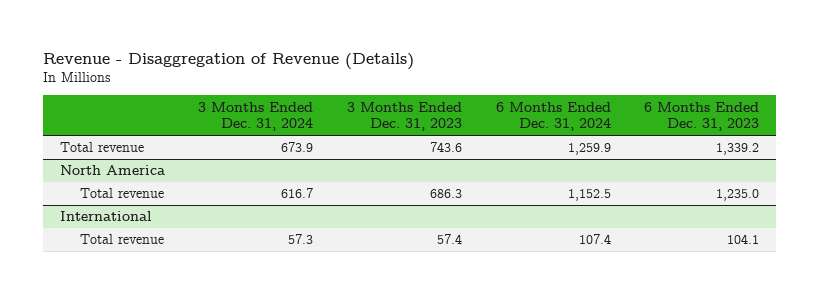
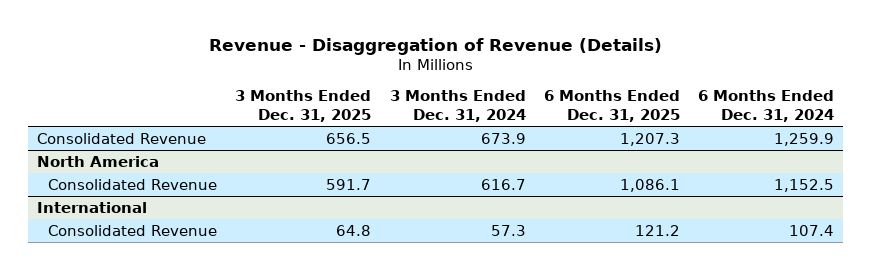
- | 3 Months Ended Dec. 31, 2024 | 3 Months Ended Dec. 31, 2023 | 6 Months Ended Dec. 31, 2024 | 6 Months Ended Dec. 31, 2023
+ | 3 Months Ended Dec. 31, 2025 | 3 Months Ended Dec. 31, 2024 | 6 Months Ended Dec. 31, 2025 | 6 Months Ended Dec. 31, 2024
- Total revenue | 673.9 | 743.6 | 1,259.9 | 1,339.2
+ Consolidated Revenue | 656.5 | 673.9 | 1,207.3 | 1,259.9
@ North America
- Total revenue | 616.7 | 686.3 | 1,152.5 | 1,235.0
+ Consolidated Revenue | 591.7 | 616.7 | 1,086.1 | 1,152.5
@ International
- Total revenue | 57.3 | 57.4 | 107.4 | 104.1
+ Consolidated Revenue | 64.8 | 57.3 | 121.2 | 107.4

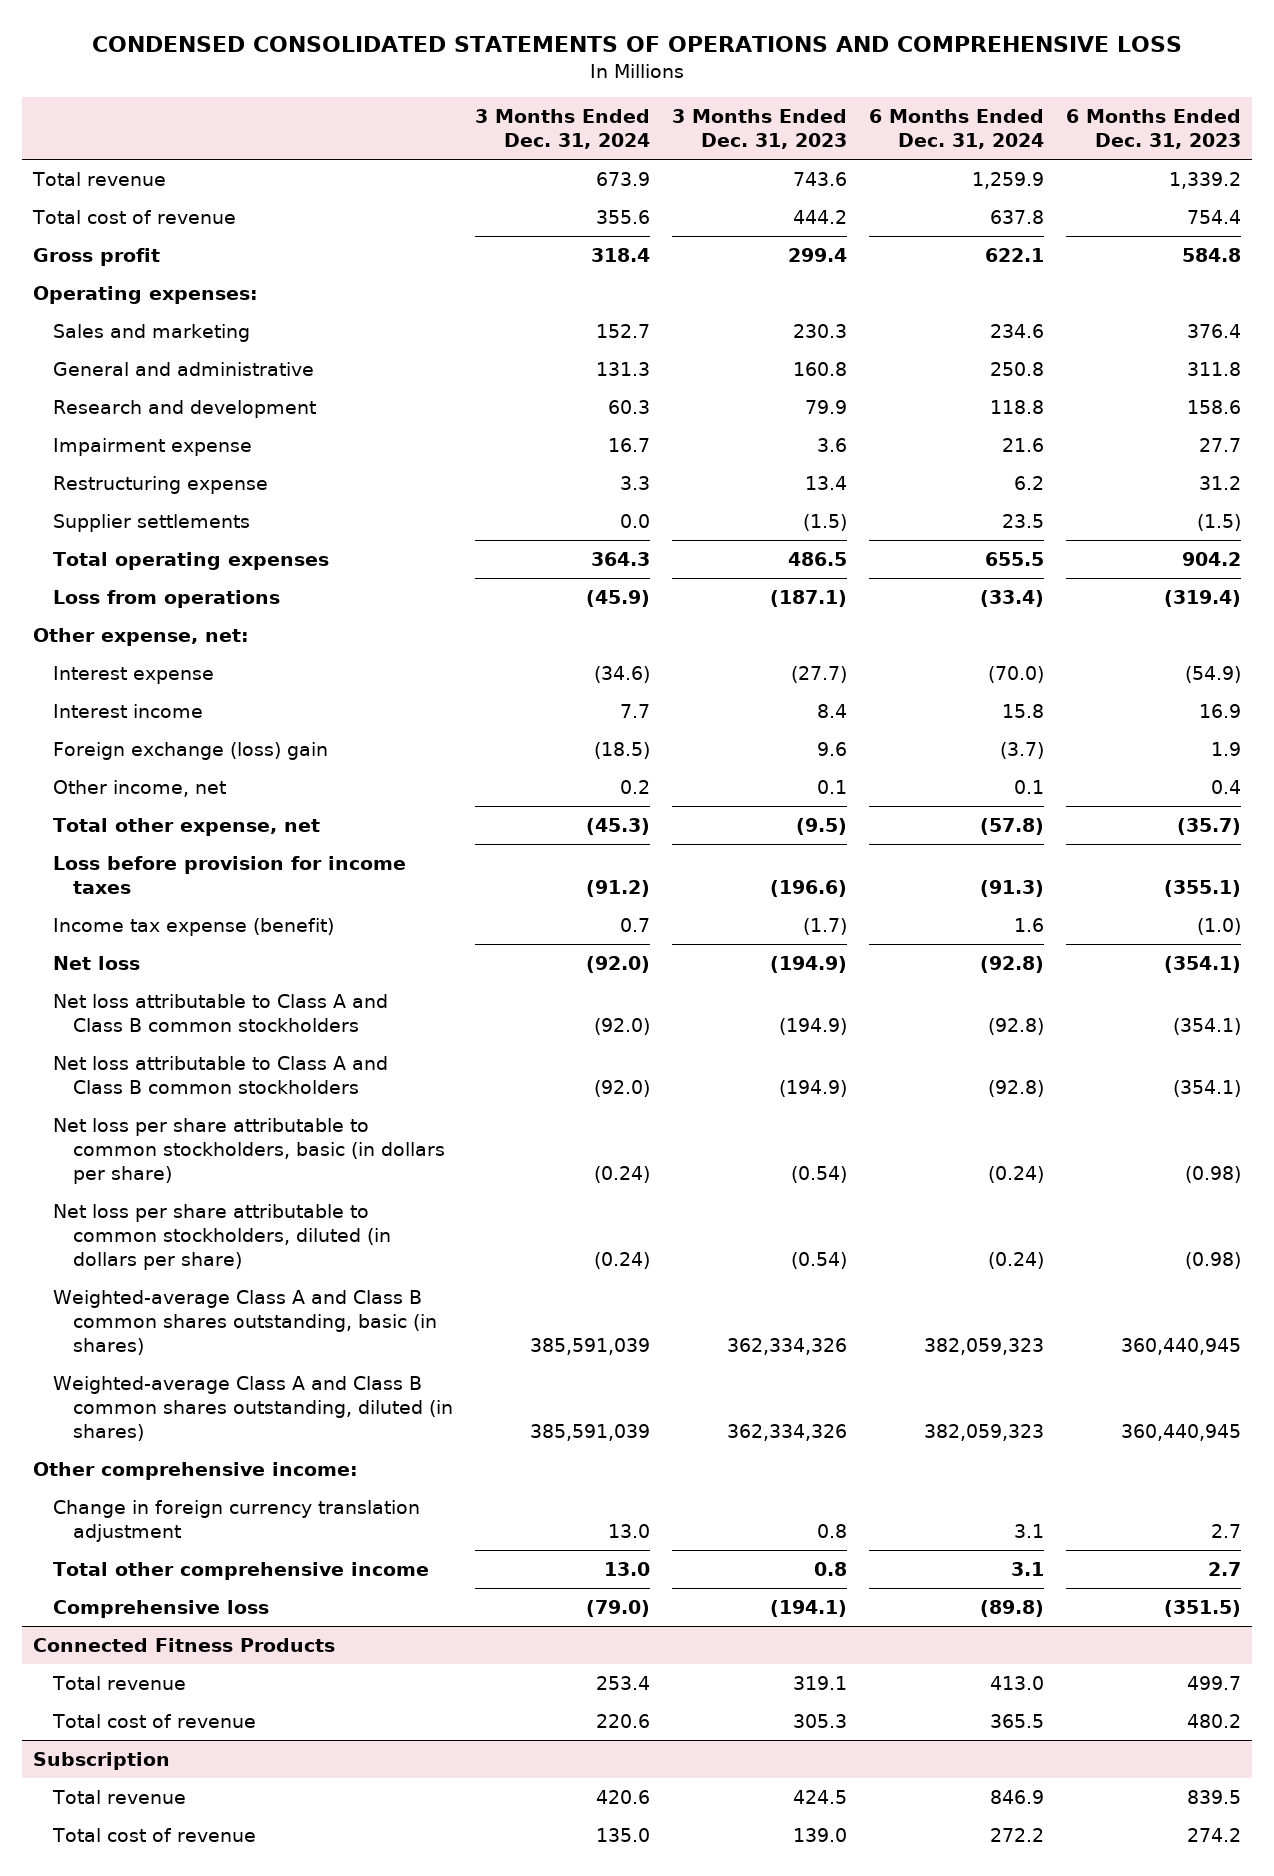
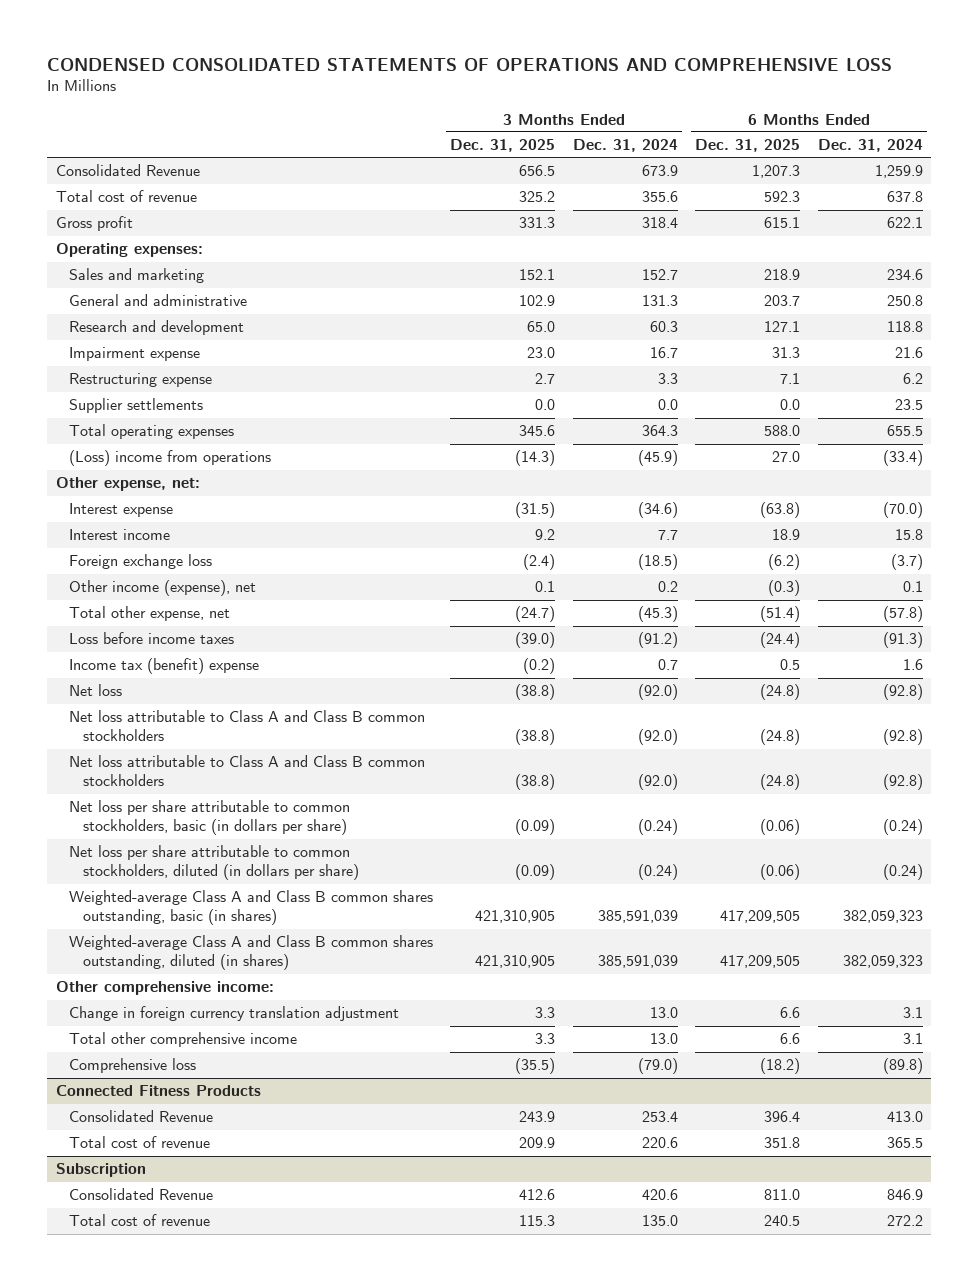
- | 3 Months Ended Dec. 31, 2024 | 3 Months Ended Dec. 31, 2023 | 6 Months Ended Dec. 31, 2024 | 6 Months Ended Dec. 31, 2023
+ | 3 Months Ended Dec. 31, 2025 | 3 Months Ended Dec. 31, 2024 | 6 Months Ended Dec. 31, 2025 | 6 Months Ended Dec. 31, 2024
- Total revenue | 673.9 | 743.6 | 1,259.9 | 1,339.2
+ Consolidated Revenue | 656.5 | 673.9 | 1,207.3 | 1,259.9
- Loss from operations | (45.9) | (187.1) | (33.4) | (319.4)
+ (Loss) income from operations | (14.3) | (45.9) | 27.0 | (33.4)
- Foreign exchange (loss) gain | (18.5) | 9.6 | (3.7) | 1.9
- Other income, net | 0.2 | 0.1 | 0.1 | 0.4
+ Foreign exchange loss | (2.4) | (18.5) | (6.2) | (3.7)
+ Other income (expense), net | 0.1 | 0.2 | (0.3) | 0.1
- Loss before provision for income taxes | (91.2) | (196.6) | (91.3) | (355.1)
- Income tax expense (benefit) | 0.7 | (1.7) | 1.6 | (1.0)
+ Loss before income taxes | (39.0) | (91.2) | (24.4) | (91.3)
+ Income tax (benefit) expense | (0.2) | 0.7 | 0.5 | 1.6
@ Connected Fitness Products
- Total revenue | 253.4 | 319.1 | 413.0 | 499.7
+ Consolidated Revenue | 243.9 | 253.4 | 396.4 | 413.0
@ Subscription
- Total revenue | 420.6 | 424.5 | 846.9 | 839.5
+ Consolidated Revenue | 412.6 | 420.6 | 811.0 | 846.9

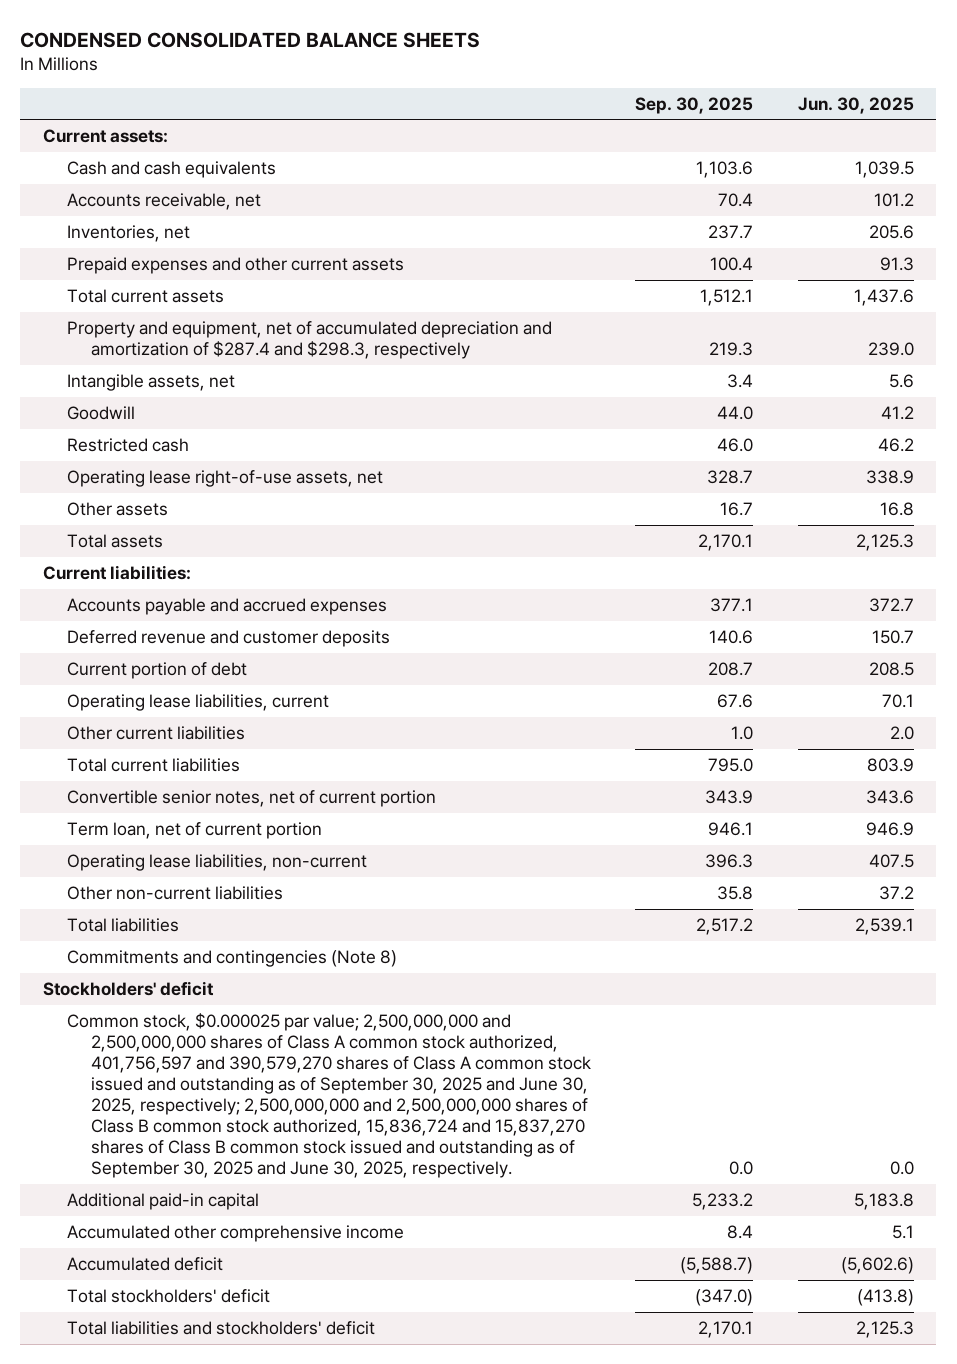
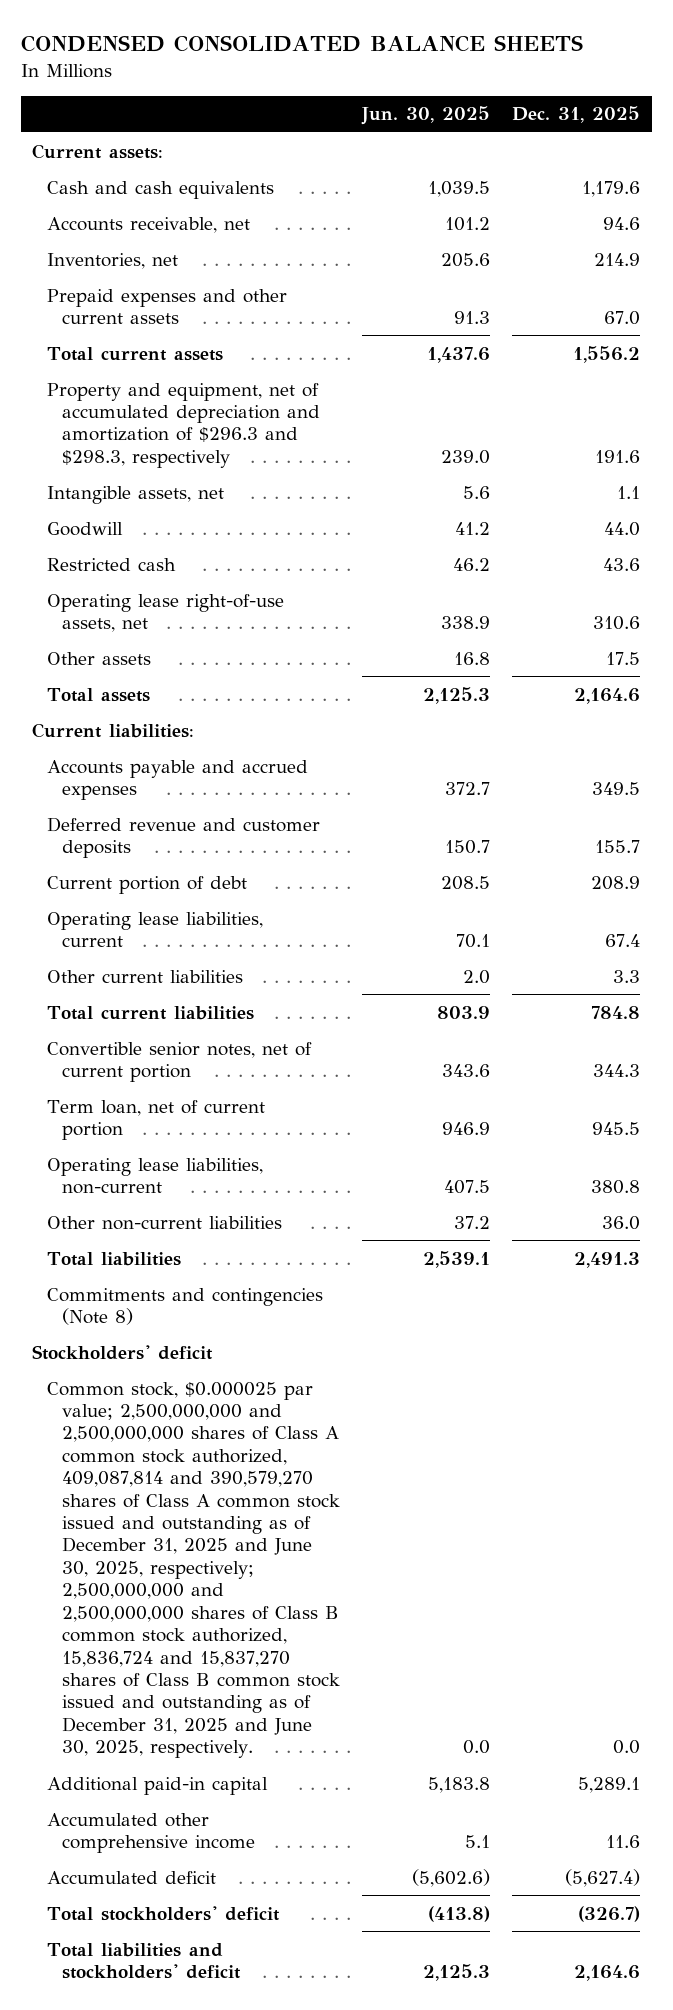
- | Sep. 30, 2025 | Jun. 30, 2025
+ | Jun. 30, 2025 | Dec. 31, 2025
- Property and equipment, net of accumulated depreciation and amortization of $287.4 and $298.3, respectively | 219.3 | 239.0
+ Property and equipment, net of accumulated depreciation and amortization of $296.3 and $298.3, respectively | 239.0 | 191.6
- Common stock, $0.000025 par value; 2,500,000,000 and 2,500,000,000 shares of Class A common stock authorized, 401,756,597 and 390,579,270 shares of Class A common stock issued and outstanding as of September 30, 2025 and June 30, 2025, respectively; 2,500,000,000 and 2,500,000,000 shares of Class B common stock authorized, 15,836,724 and 15,837,270 shares of Class B common stock issued and outstanding as of September 30, 2025 and June 30, 2025, respectively. | 0.0 | 0.0
+ Common stock, $0.000025 par value; 2,500,000,000 and 2,500,000,000 shares of Class A common stock authorized, 409,087,814 and 390,579,270 shares of Class A common stock issued and outstanding as of December 31, 2025 and June 30, 2025, respectively; 2,500,000,000 and 2,500,000,000 shares of Class B common stock authorized, 15,836,724 and 15,837,270 shares of Class B common stock issued and outstanding as of December 31, 2025 and June 30, 2025, respectively. | 0.0 | 0.0

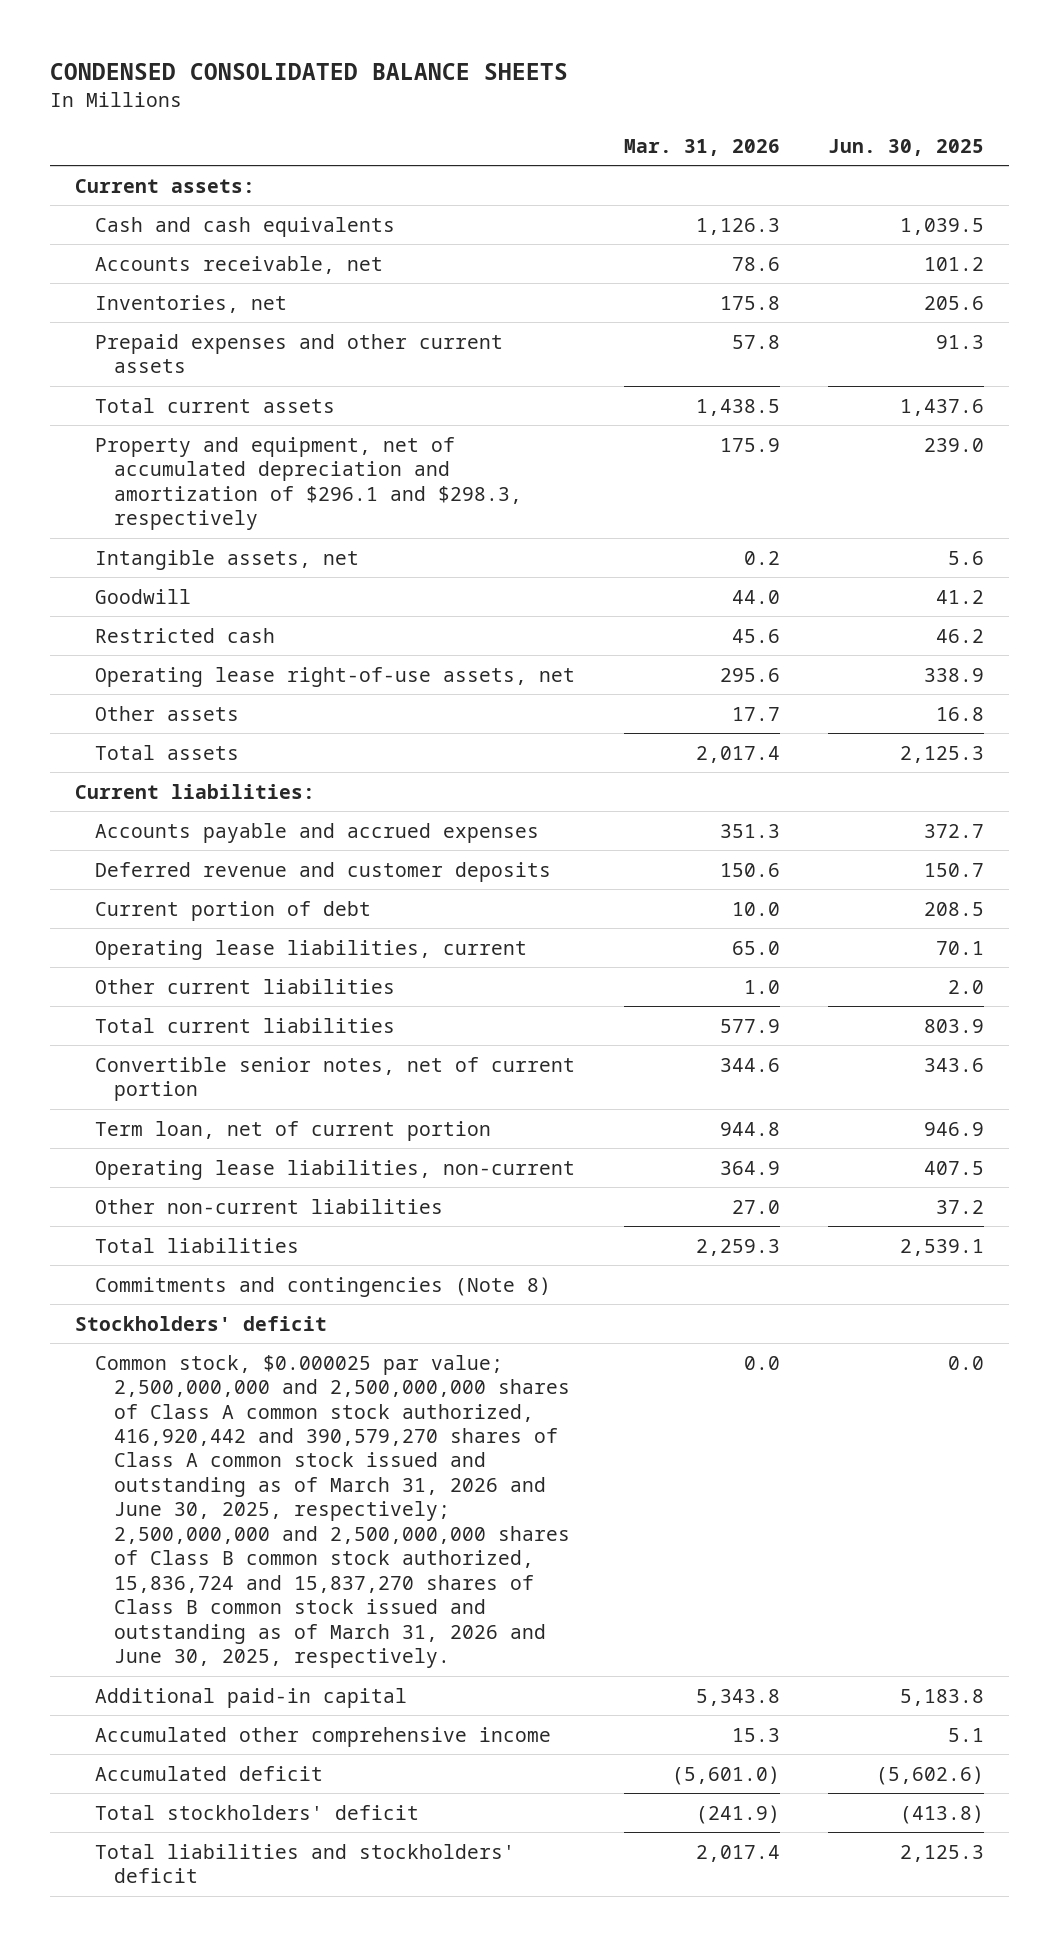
- | Jun. 30, 2025 | Dec. 31, 2025
+ | Mar. 31, 2026 | Jun. 30, 2025
- Property and equipment, net of accumulated depreciation and amortization of $296.3 and $298.3, respectively | 239.0 | 191.6
+ Property and equipment, net of accumulated depreciation and amortization of $296.1 and $298.3, respectively | 175.9 | 239.0
- Common stock, $0.000025 par value; 2,500,000,000 and 2,500,000,000 shares of Class A common stock authorized, 409,087,814 and 390,579,270 shares of Class A common stock issued and outstanding as of December 31, 2025 and June 30, 2025, respectively; 2,500,000,000 and 2,500,000,000 shares of Class B common stock authorized, 15,836,724 and 15,837,270 shares of Class B common stock issued and outstanding as of December 31, 2025 and June 30, 2025, respectively. | 0.0 | 0.0
+ Common stock, $0.000025 par value; 2,500,000,000 and 2,500,000,000 shares of Class A common stock authorized, 416,920,442 and 390,579,270 shares of Class A common stock issued and outstanding as of March 31, 2026 and June 30, 2025, respectively; 2,500,000,000 and 2,500,000,000 shares of Class B common stock authorized, 15,836,724 and 15,837,270 shares of Class B common stock issued and outstanding as of March 31, 2026 and June 30, 2025, respectively. | 0.0 | 0.0

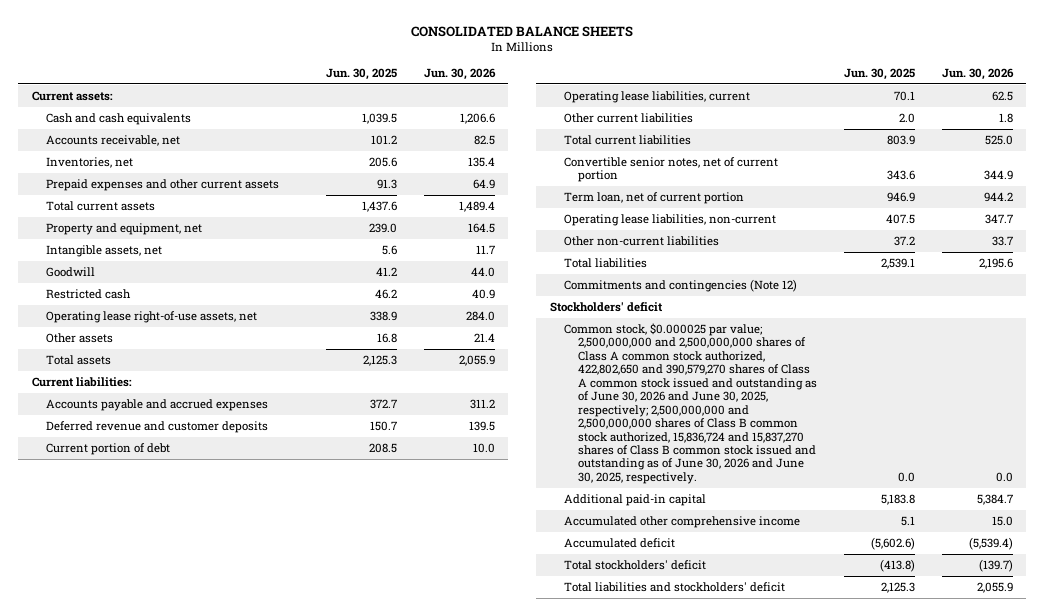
- CONDENSED CONSOLIDATED BALANCE SHEETS
+ CONSOLIDATED BALANCE SHEETS
- | Mar. 31, 2026 | Jun. 30, 2025
+ | Jun. 30, 2025 | Jun. 30, 2026
- Property and equipment, net of accumulated depreciation and amortization of $296.1 and $298.3, respectively | 175.9 | 239.0
+ Property and equipment, net | 239.0 | 164.5
- Commitments and contingencies (Note 8)
+ Commitments and contingencies (Note 12)
- Common stock, $0.000025 par value; 2,500,000,000 and 2,500,000,000 shares of Class A common stock authorized, 416,920,442 and 390,579,270 shares of Class A common stock issued and outstanding as of March 31, 2026 and June 30, 2025, respectively; 2,500,000,000 and 2,500,000,000 shares of Class B common stock authorized, 15,836,724 and 15,837,270 shares of Class B common stock issued and outstanding as of March 31, 2026 and June 30, 2025, respectively. | 0.0 | 0.0
+ Common stock, $0.000025 par value; 2,500,000,000 and 2,500,000,000 shares of Class A common stock authorized, 422,802,650 and 390,579,270 shares of Class A common stock issued and outstanding as of June 30, 2026 and June 30, 2025, respectively; 2,500,000,000 and 2,500,000,000 shares of Class B common stock authorized, 15,836,724 and 15,837,270 shares of Class B common stock issued and outstanding as of June 30, 2026 and June 30, 2025, respectively. | 0.0 | 0.0

